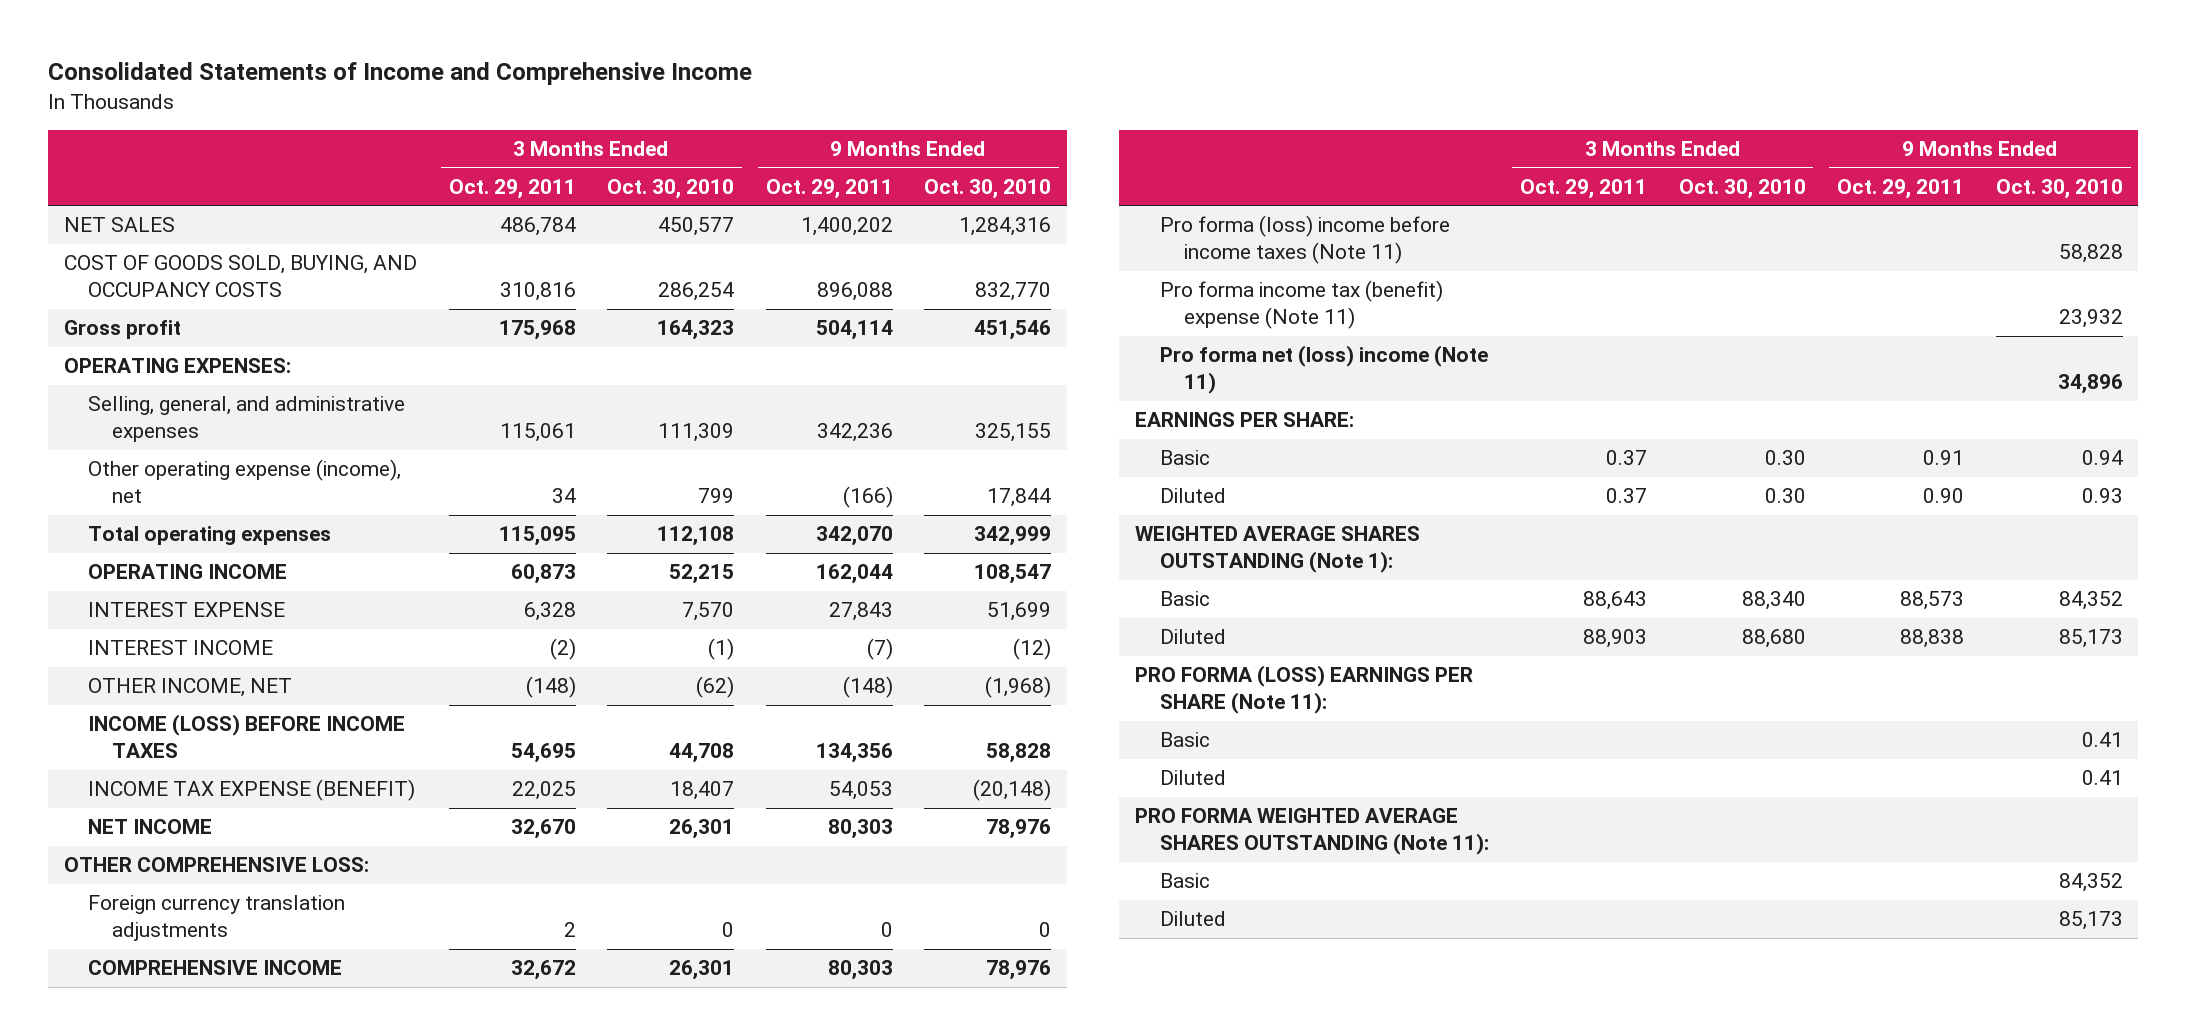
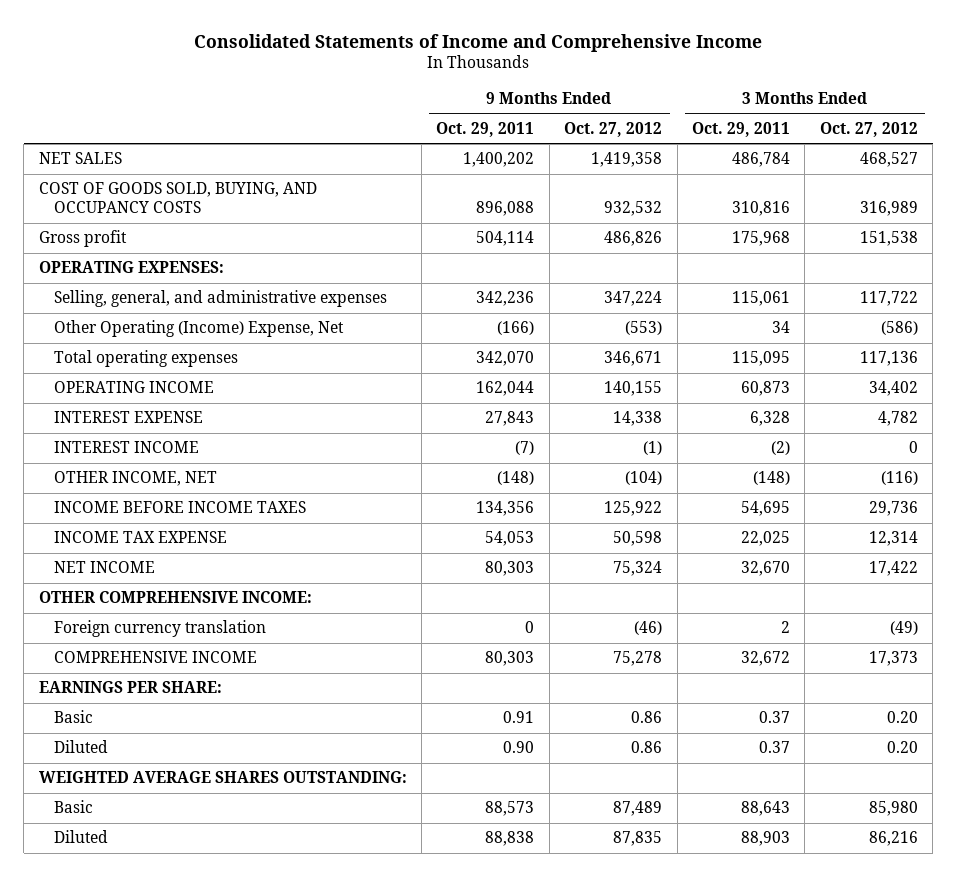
- | 3 Months Ended Oct. 29, 2011 | 3 Months Ended Oct. 30, 2010 | 9 Months Ended Oct. 29, 2011 | 9 Months Ended Oct. 30, 2010
+ | 9 Months Ended Oct. 29, 2011 | 9 Months Ended Oct. 27, 2012 | 3 Months Ended Oct. 29, 2011 | 3 Months Ended Oct. 27, 2012
- Other operating expense (income), net | 34 | 799 | (166) | 17,844
+ Other Operating (Income) Expense, Net | (166) | (553) | 34 | (586)
- INCOME (LOSS) BEFORE INCOME TAXES | 54,695 | 44,708 | 134,356 | 58,828
- INCOME TAX EXPENSE (BENEFIT) | 22,025 | 18,407 | 54,053 | (20,148)
+ INCOME BEFORE INCOME TAXES | 134,356 | 125,922 | 54,695 | 29,736
+ INCOME TAX EXPENSE | 54,053 | 50,598 | 22,025 | 12,314
- OTHER COMPREHENSIVE LOSS:
- Foreign currency translation adjustments | 2 | 0 | 0 | 0
+ OTHER COMPREHENSIVE INCOME:
+ Foreign currency translation | 0 | (46) | 2 | (49)
- Pro forma (loss) income before income taxes (Note 11) | | | | 58,828
- Pro forma income tax (benefit) expense (Note 11) | | | | 23,932
- Pro forma net (loss) income (Note 11) | | | | 34,896
- WEIGHTED AVERAGE SHARES OUTSTANDING (Note 1):
+ WEIGHTED AVERAGE SHARES OUTSTANDING:
- PRO FORMA (LOSS) EARNINGS PER SHARE (Note 11):
- Basic | | | | 0.41
- Diluted | | | | 0.41
- PRO FORMA WEIGHTED AVERAGE SHARES OUTSTANDING (Note 11):
- Basic | | | | 84,352
- Diluted | | | | 85,173

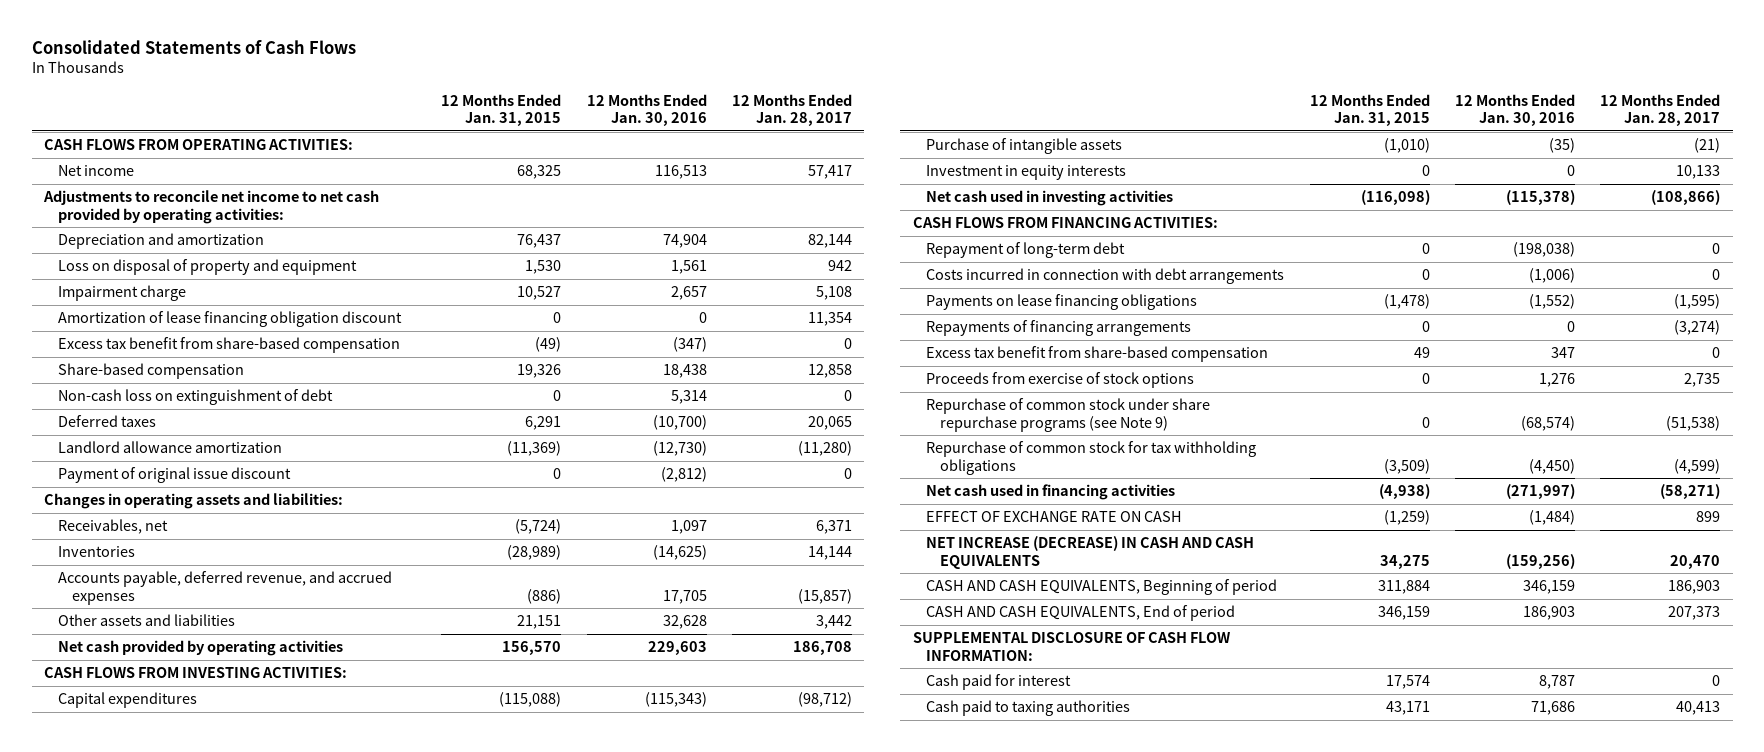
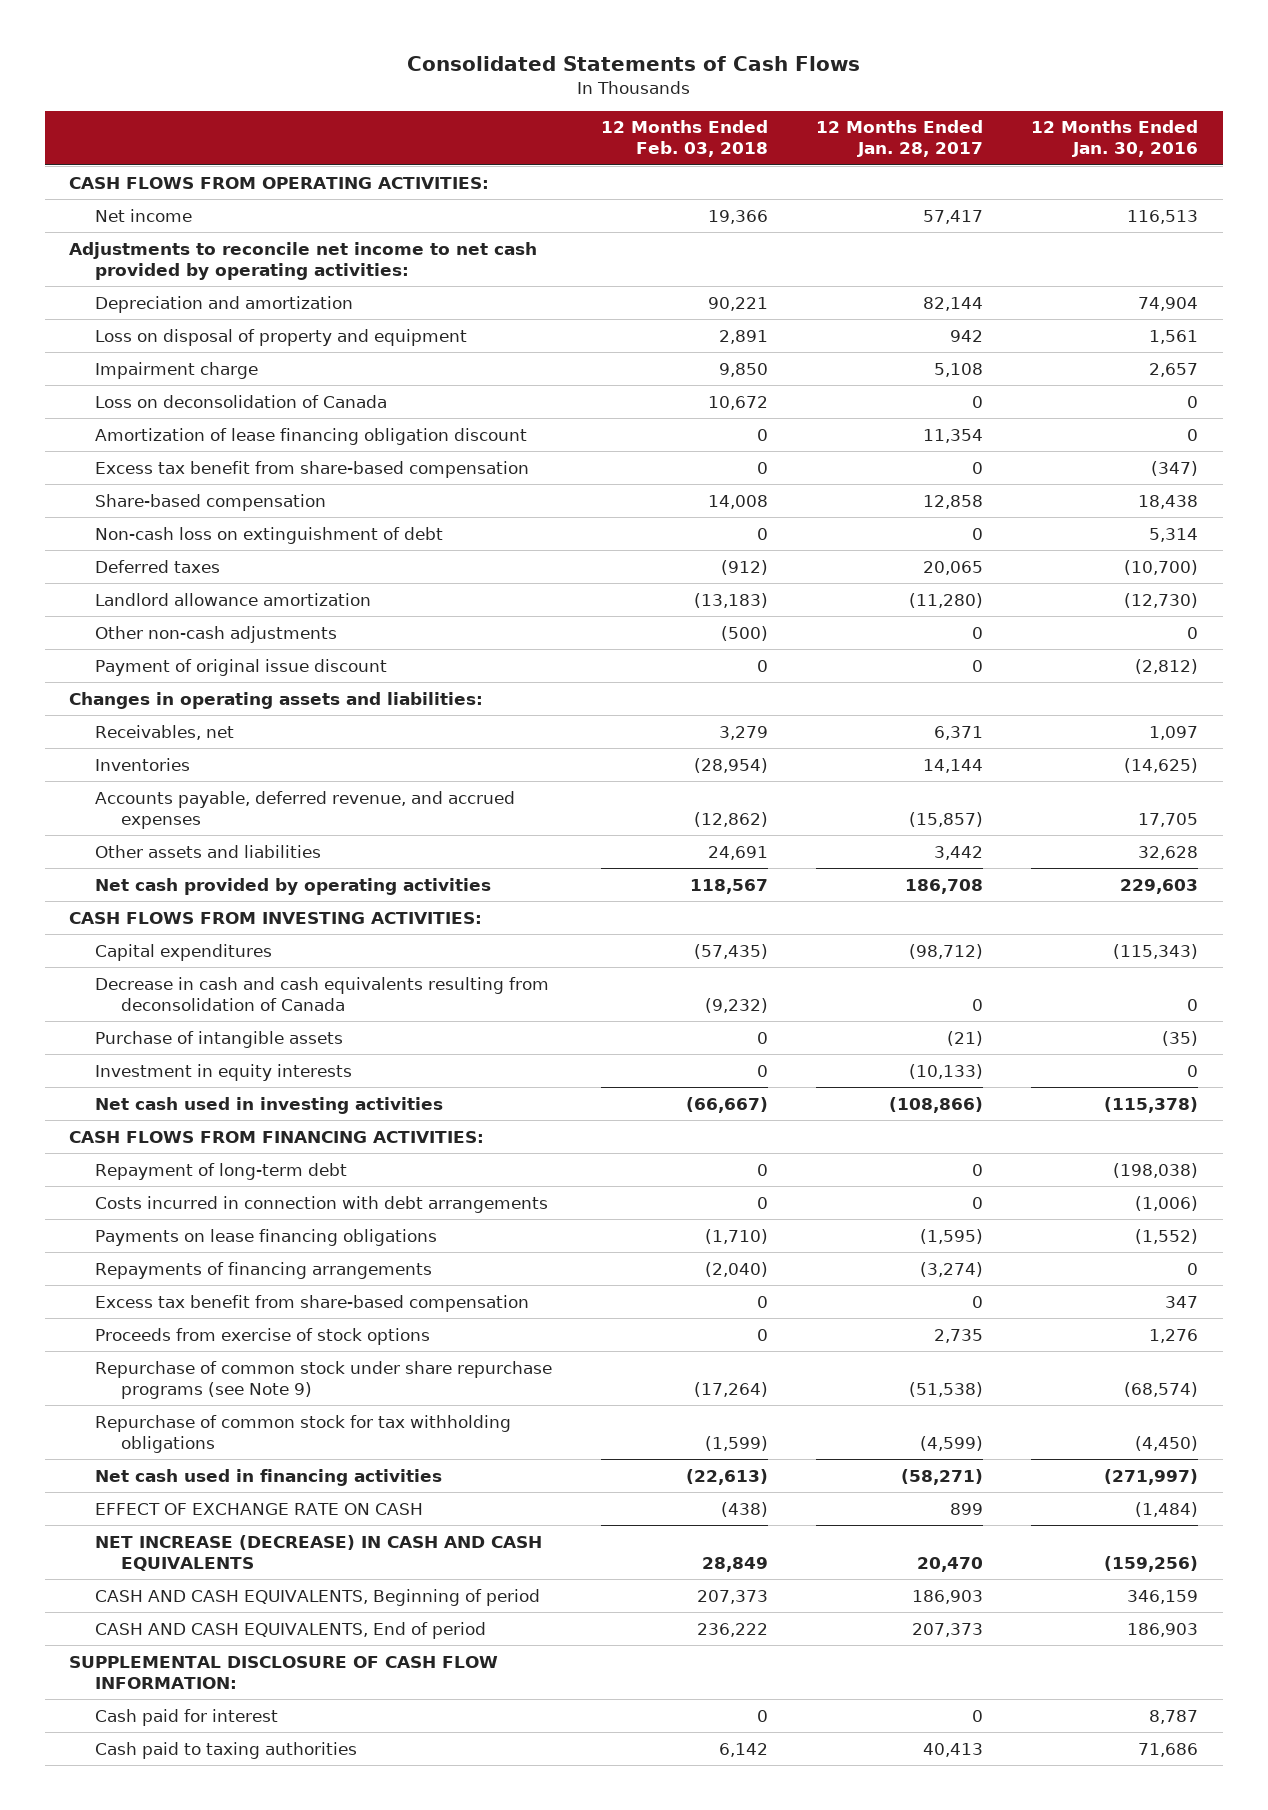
- | 12 Months Ended Jan. 31, 2015 | 12 Months Ended Jan. 30, 2016 | 12 Months Ended Jan. 28, 2017
+ | 12 Months Ended Feb. 03, 2018 | 12 Months Ended Jan. 28, 2017 | 12 Months Ended Jan. 30, 2016
+ Loss on deconsolidation of Canada | 10,672 | 0 | 0
+ Other non-cash adjustments | (500) | 0 | 0
+ Decrease in cash and cash equivalents resulting from deconsolidation of Canada | (9,232) | 0 | 0
- Investment in equity interests | 0 | 0 | 10,133
+ Investment in equity interests | 0 | (10,133) | 0

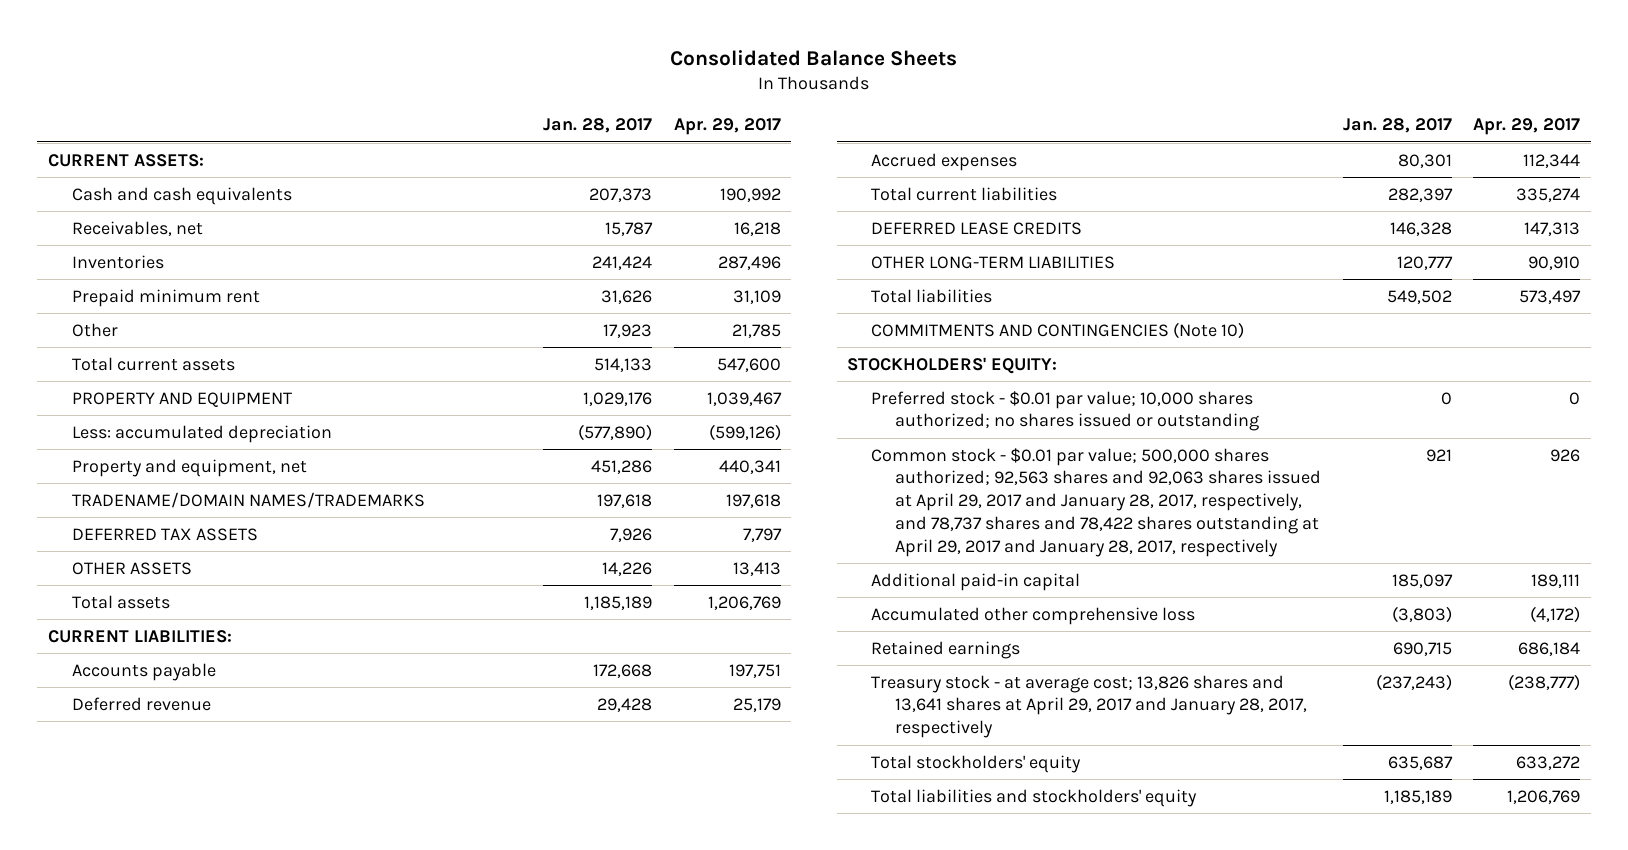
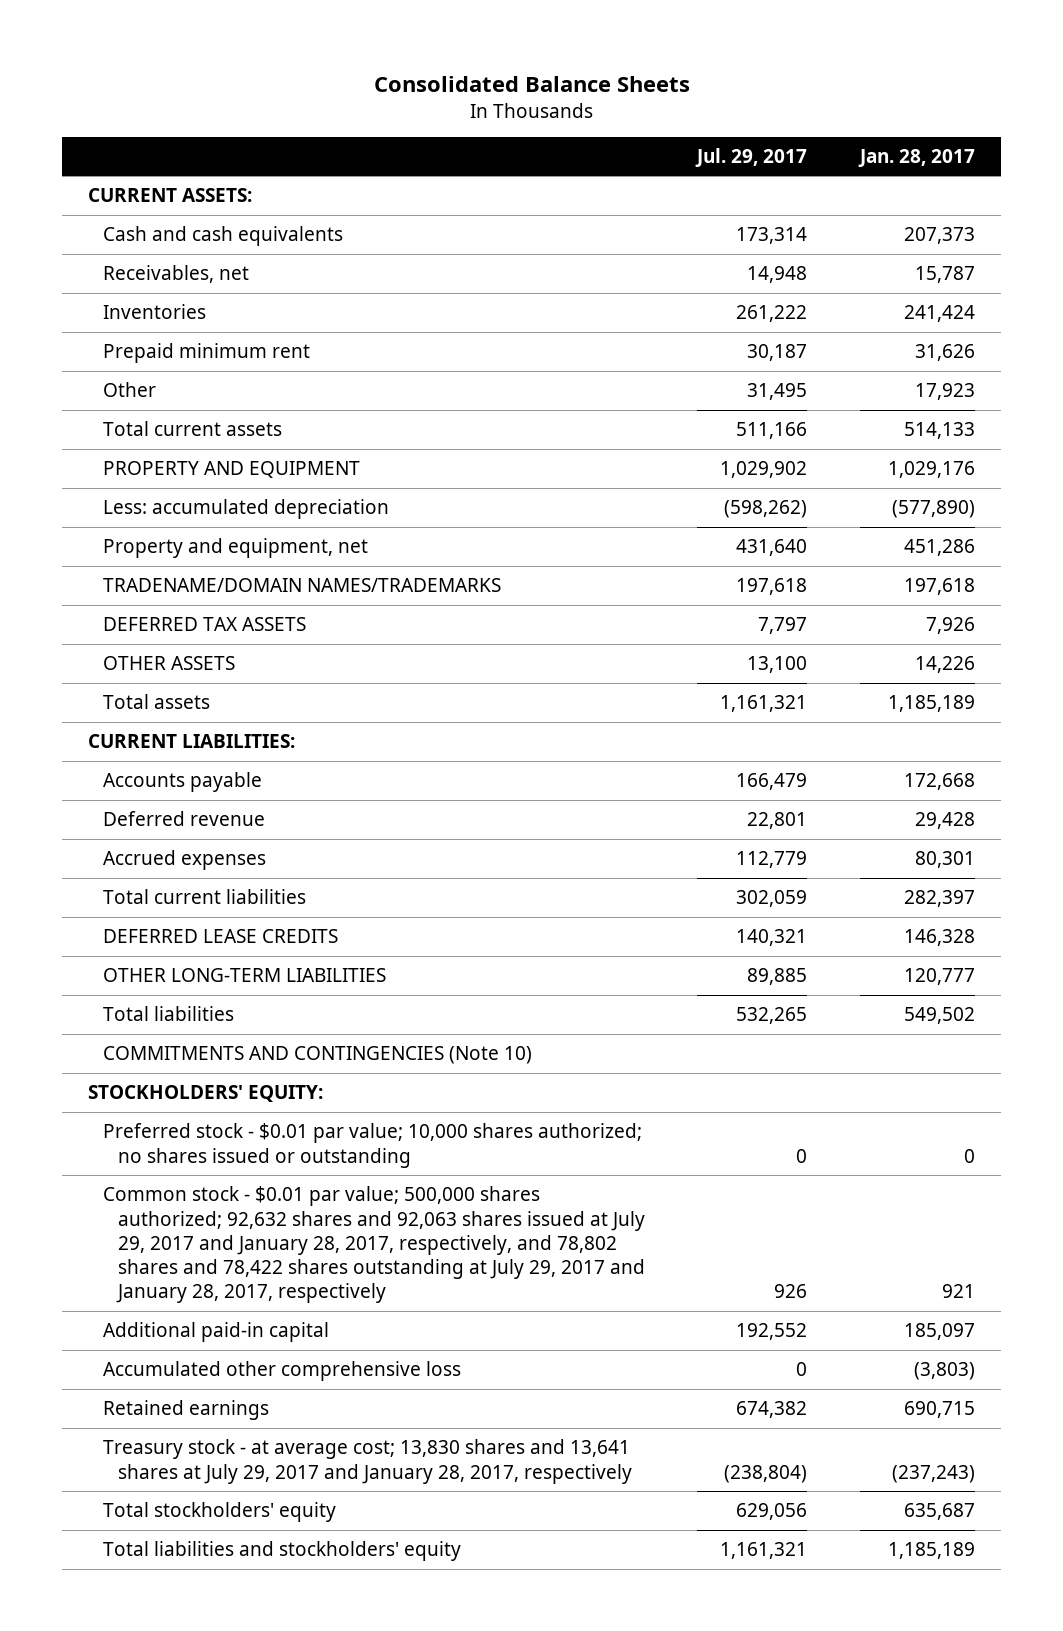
- | Jan. 28, 2017 | Apr. 29, 2017
+ | Jul. 29, 2017 | Jan. 28, 2017
- Common stock - $0.01 par value; 500,000 shares authorized; 92,563 shares and 92,063 shares issued at April 29, 2017 and January 28, 2017, respectively, and 78,737 shares and 78,422 shares outstanding at April 29, 2017 and January 28, 2017, respectively | 921 | 926
+ Common stock - $0.01 par value; 500,000 shares authorized; 92,632 shares and 92,063 shares issued at July 29, 2017 and January 28, 2017, respectively, and 78,802 shares and 78,422 shares outstanding at July 29, 2017 and January 28, 2017, respectively | 926 | 921
- Treasury stock - at average cost; 13,826 shares and 13,641 shares at April 29, 2017 and January 28, 2017, respectively | (237,243) | (238,777)
+ Treasury stock - at average cost; 13,830 shares and 13,641 shares at July 29, 2017 and January 28, 2017, respectively | (238,804) | (237,243)

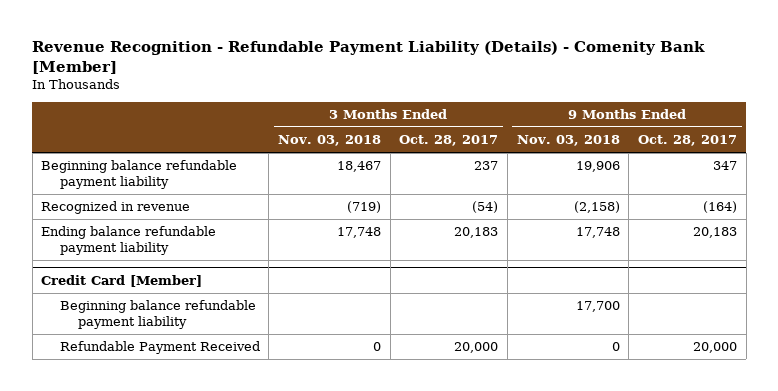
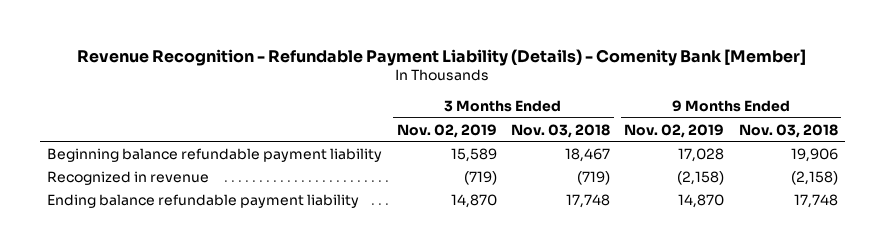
- | 3 Months Ended Nov. 03, 2018 | 3 Months Ended Oct. 28, 2017 | 9 Months Ended Nov. 03, 2018 | 9 Months Ended Oct. 28, 2017
+ | 3 Months Ended Nov. 02, 2019 | 3 Months Ended Nov. 03, 2018 | 9 Months Ended Nov. 02, 2019 | 9 Months Ended Nov. 03, 2018
- Credit Card [Member]
- Beginning balance refundable payment liability | | | 17,700 |
- Refundable Payment Received | 0 | 20,000 | 0 | 20,000

